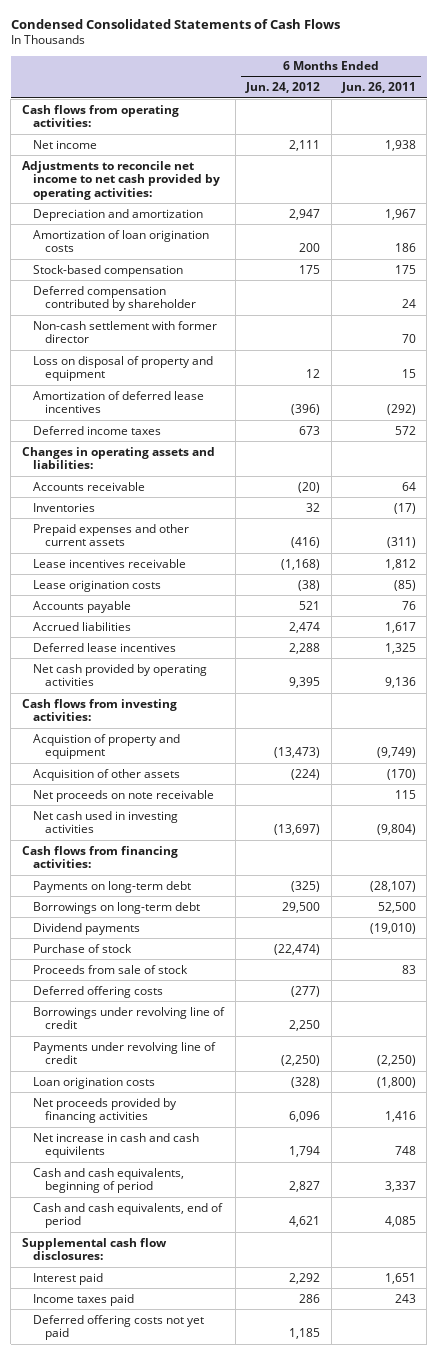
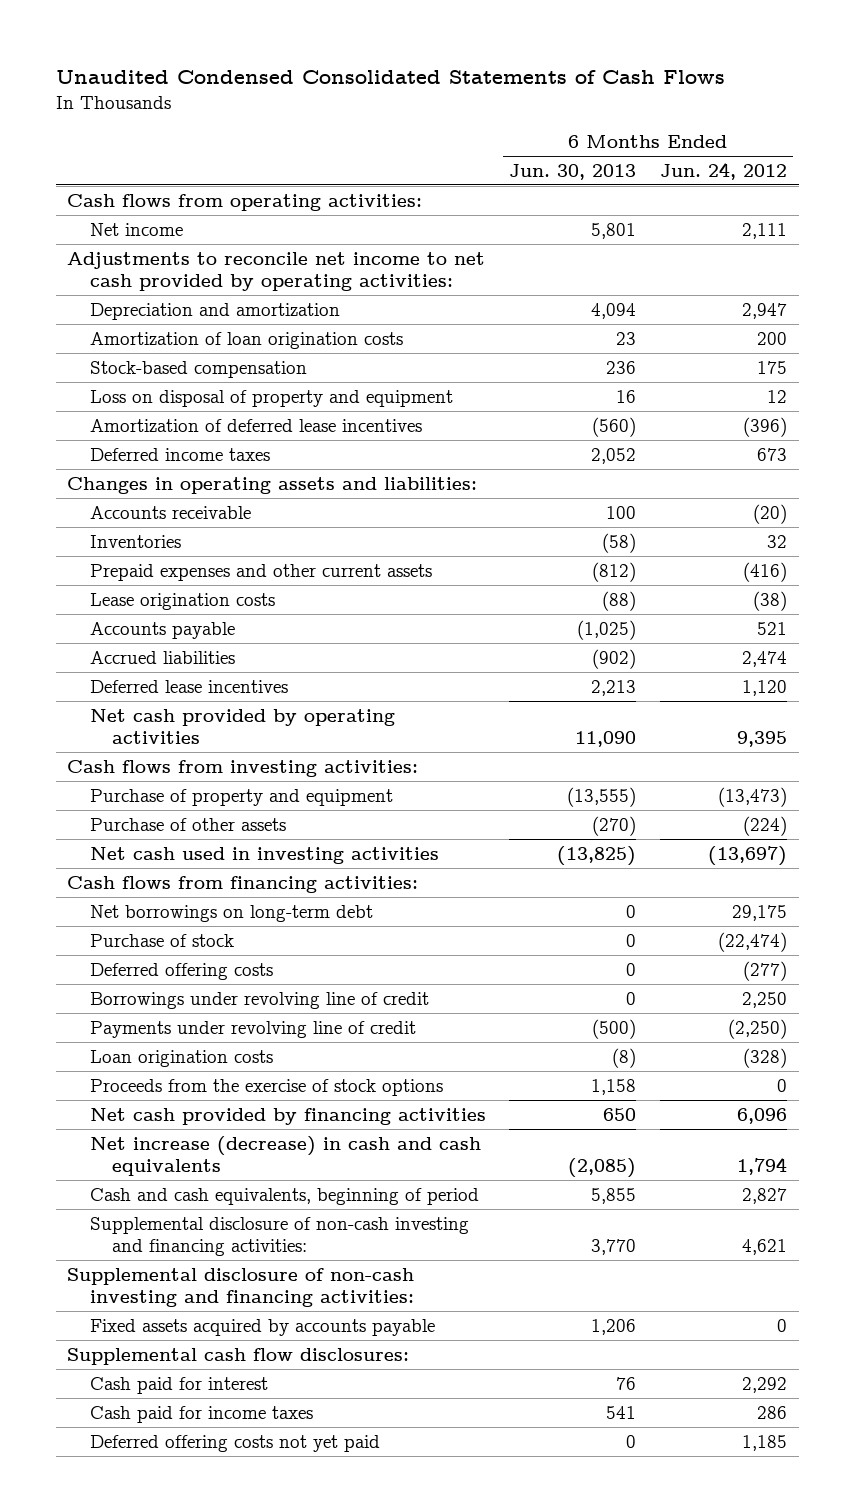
- Condensed Consolidated Statements of Cash Flows
+ Unaudited Condensed Consolidated Statements of Cash Flows
- | 6 Months Ended Jun. 24, 2012 | 6 Months Ended Jun. 26, 2011
+ | 6 Months Ended Jun. 30, 2013 | 6 Months Ended Jun. 24, 2012
- Deferred compensation contributed by shareholder | | 24
- Non-cash settlement with former director | | 70
- Lease incentives receivable | (1,168) | 1,812
- Deferred lease incentives | 2,288 | 1,325
+ Deferred lease incentives | 2,213 | 1,120
- Acquistion of property and equipment | (13,473) | (9,749)
- Acquisition of other assets | (224) | (170)
- Net proceeds on note receivable | | 115
+ Purchase of property and equipment | (13,555) | (13,473)
+ Purchase of other assets | (270) | (224)
- Payments on long-term debt | (325) | (28,107)
- Borrowings on long-term debt | 29,500 | 52,500
- Dividend payments | | (19,010)
+ Net borrowings on long-term debt | 0 | 29,175
- Proceeds from sale of stock | | 83
- Net proceeds provided by financing activities | 6,096 | 1,416
- Net increase in cash and cash equivilents | 1,794 | 748
+ Proceeds from the exercise of stock options | 1,158 | 0
+ Net cash provided by financing activities | 650 | 6,096
+ Net increase (decrease) in cash and cash equivalents | (2,085) | 1,794
- Cash and cash equivalents, end of period | 4,621 | 4,085
+ Supplemental disclosure of non-cash investing and financing activities: | 3,770 | 4,621
+ Supplemental disclosure of non-cash investing and financing activities:
+ Fixed assets acquired by accounts payable | 1,206 | 0
- Interest paid | 2,292 | 1,651
- Income taxes paid | 286 | 243
+ Cash paid for interest | 76 | 2,292
+ Cash paid for income taxes | 541 | 286

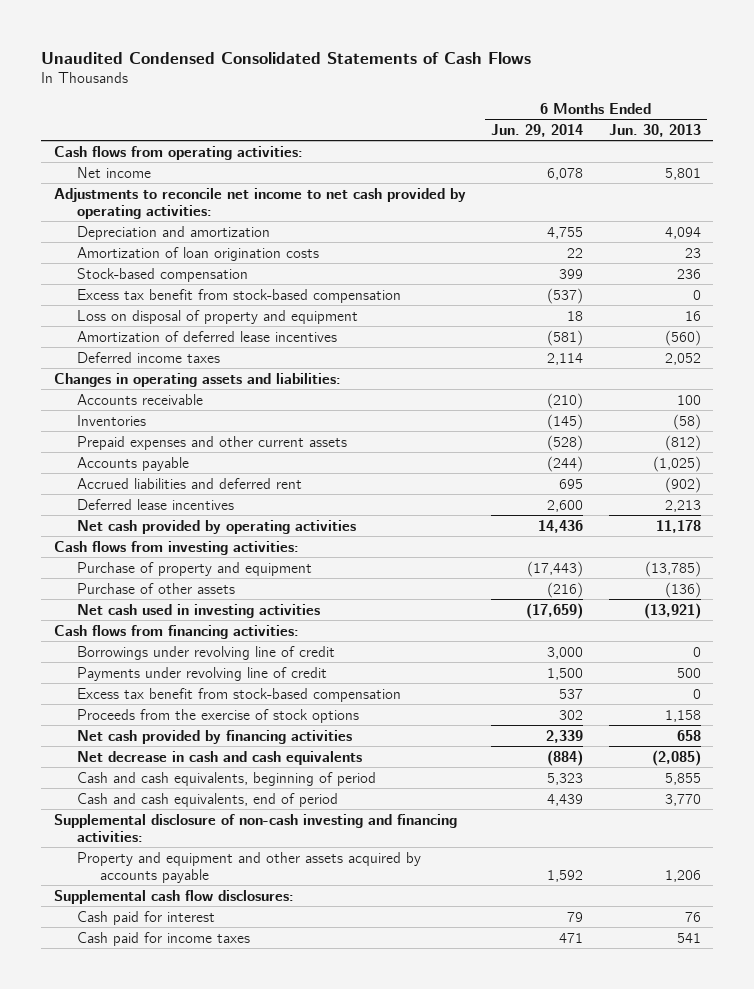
- | 6 Months Ended Jun. 30, 2013 | 6 Months Ended Jun. 24, 2012
+ | 6 Months Ended Jun. 29, 2014 | 6 Months Ended Jun. 30, 2013
+ Excess tax benefit from stock-based compensation | (537) | 0
- Lease origination costs | (88) | (38)
- Accrued liabilities | (902) | 2,474
+ Accrued liabilities and deferred rent | 695 | (902)
- Net cash provided by operating activities | 11,090 | 9,395
+ Net cash provided by operating activities | 14,436 | 11,178
- Purchase of property and equipment | (13,555) | (13,473)
- Purchase of other assets | (270) | (224)
- Net cash used in investing activities | (13,825) | (13,697)
+ Purchase of property and equipment | (17,443) | (13,785)
+ Purchase of other assets | (216) | (136)
+ Net cash used in investing activities | (17,659) | (13,921)
- Net borrowings on long-term debt | 0 | 29,175
- Purchase of stock | 0 | (22,474)
- Deferred offering costs | 0 | (277)
- Payments under revolving line of credit | (500) | (2,250)
- Loan origination costs | (8) | (328)
+ Payments under revolving line of credit | 1,500 | 500
+ Excess tax benefit from stock-based compensation | 537 | 0
- Net cash provided by financing activities | 650 | 6,096
- Net increase (decrease) in cash and cash equivalents | (2,085) | 1,794
+ Net cash provided by financing activities | 2,339 | 658
+ Net decrease in cash and cash equivalents | (884) | (2,085)
- Supplemental disclosure of non-cash investing and financing activities: | 3,770 | 4,621
+ Cash and cash equivalents, end of period | 4,439 | 3,770
- Fixed assets acquired by accounts payable | 1,206 | 0
+ Property and equipment and other assets acquired by accounts payable | 1,592 | 1,206
- Deferred offering costs not yet paid | 0 | 1,185

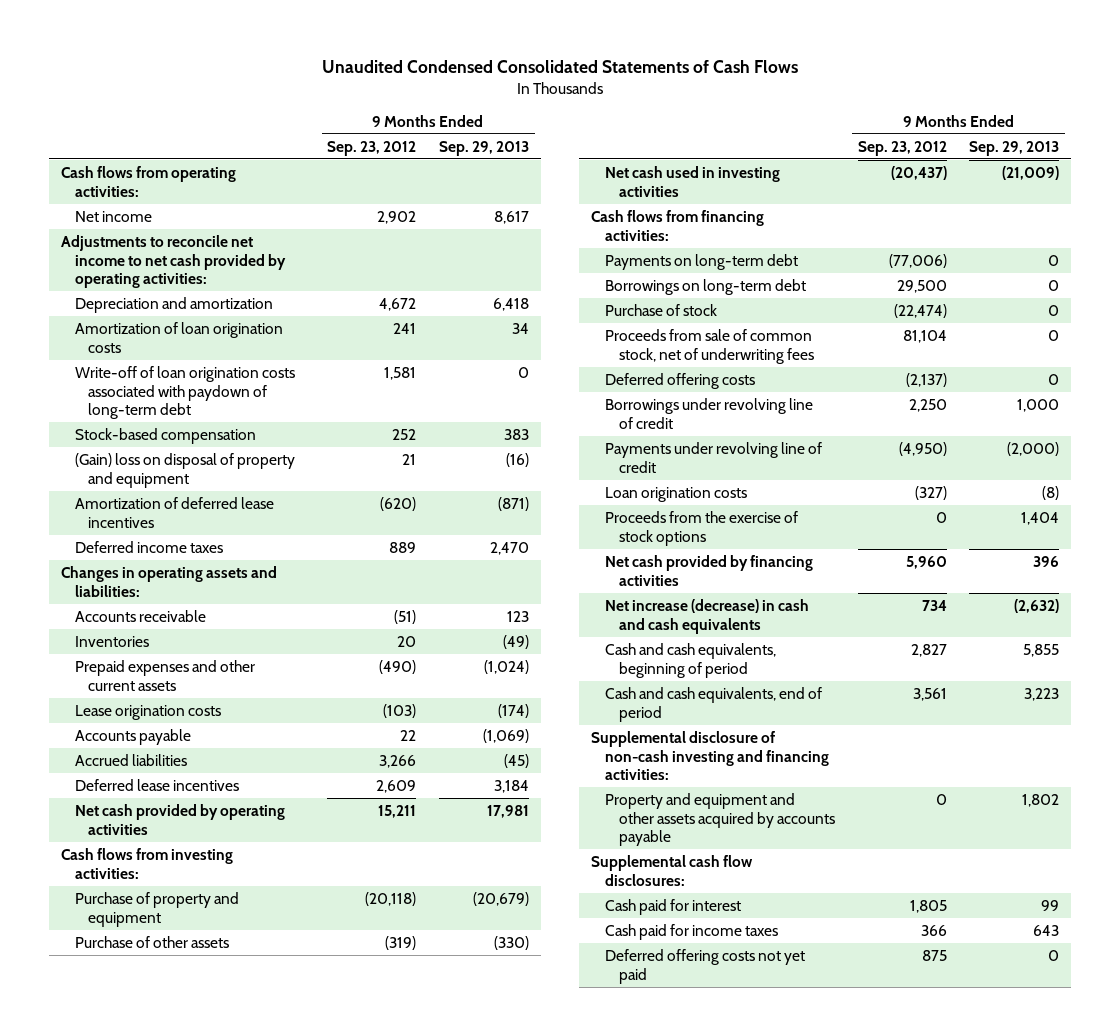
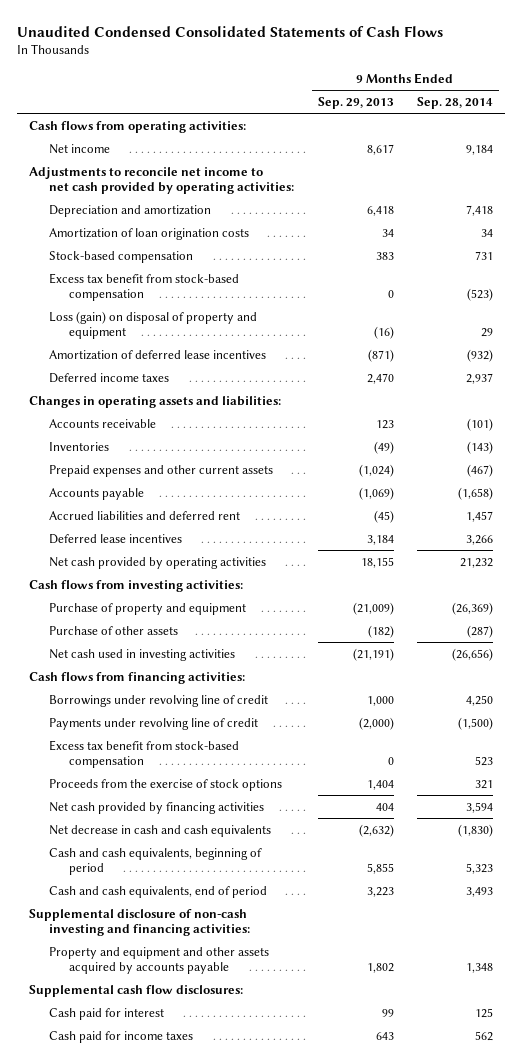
- | 9 Months Ended Sep. 23, 2012 | 9 Months Ended Sep. 29, 2013
+ | 9 Months Ended Sep. 29, 2013 | 9 Months Ended Sep. 28, 2014
- Write-off of loan origination costs associated with paydown of long-term debt | 1,581 | 0
- (Gain) loss on disposal of property and equipment | 21 | (16)
+ Excess tax benefit from stock-based compensation | 0 | (523)
+ Loss (gain) on disposal of property and equipment | (16) | 29
- Lease origination costs | (103) | (174)
- Accrued liabilities | 3,266 | (45)
+ Accrued liabilities and deferred rent | (45) | 1,457
- Net cash provided by operating activities | 15,211 | 17,981
+ Net cash provided by operating activities | 18,155 | 21,232
- Purchase of property and equipment | (20,118) | (20,679)
- Purchase of other assets | (319) | (330)
- Net cash used in investing activities | (20,437) | (21,009)
+ Purchase of property and equipment | (21,009) | (26,369)
+ Purchase of other assets | (182) | (287)
+ Net cash used in investing activities | (21,191) | (26,656)
- Payments on long-term debt | (77,006) | 0
- Borrowings on long-term debt | 29,500 | 0
- Purchase of stock | (22,474) | 0
- Proceeds from sale of common stock, net of underwriting fees | 81,104 | 0
- Deferred offering costs | (2,137) | 0
- Loan origination costs | (327) | (8)
+ Excess tax benefit from stock-based compensation | 0 | 523
- Net cash provided by financing activities | 5,960 | 396
- Net increase (decrease) in cash and cash equivalents | 734 | (2,632)
+ Net cash provided by financing activities | 404 | 3,594
+ Net decrease in cash and cash equivalents | (2,632) | (1,830)
- Deferred offering costs not yet paid | 875 | 0

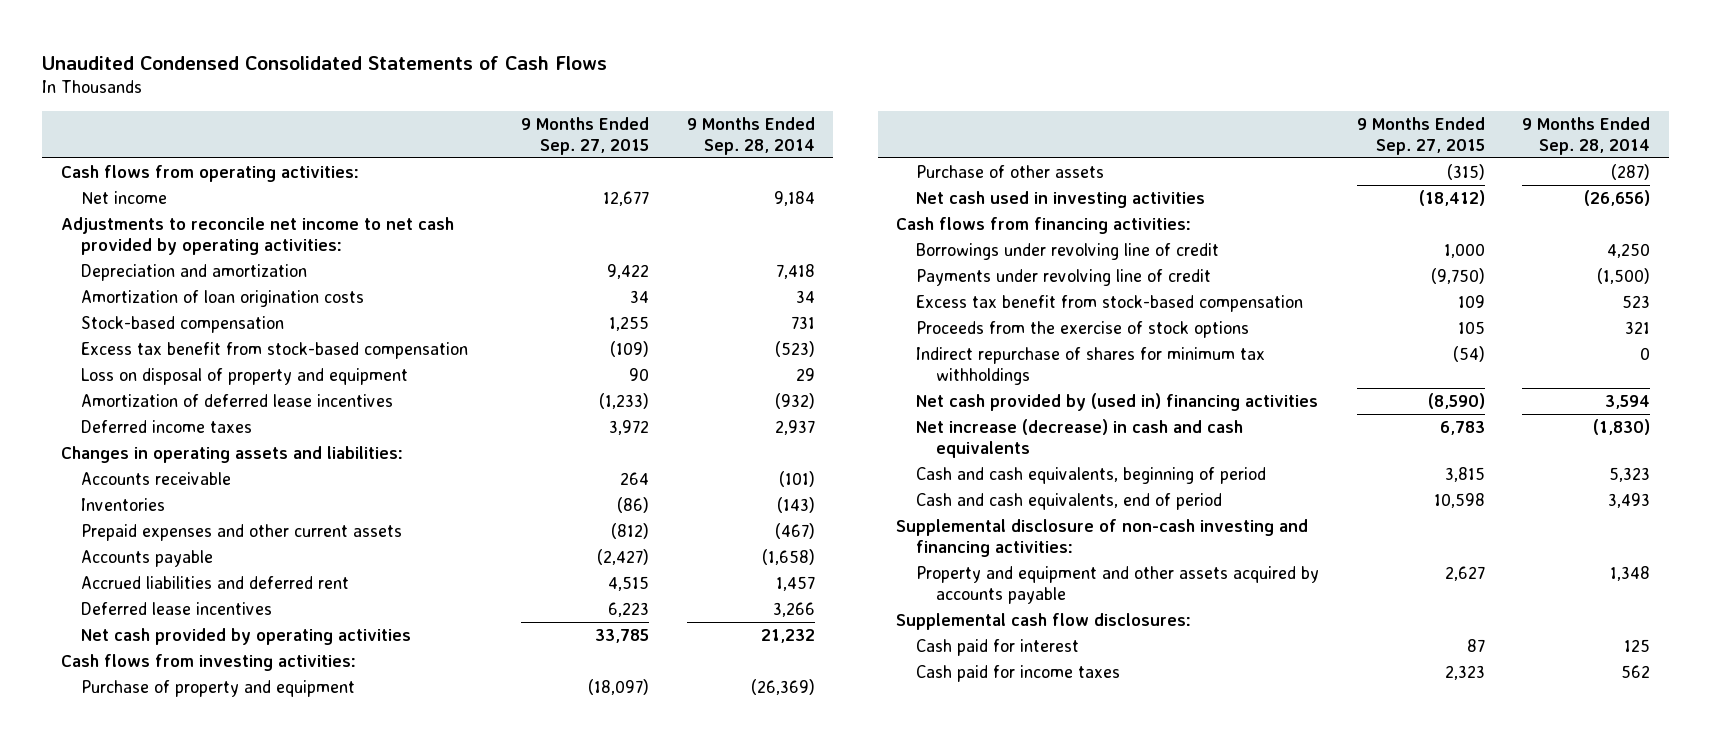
- | 9 Months Ended Sep. 29, 2013 | 9 Months Ended Sep. 28, 2014
+ | 9 Months Ended Sep. 27, 2015 | 9 Months Ended Sep. 28, 2014
- Loss (gain) on disposal of property and equipment | (16) | 29
+ Loss on disposal of property and equipment | 90 | 29
- Net cash provided by financing activities | 404 | 3,594
- Net decrease in cash and cash equivalents | (2,632) | (1,830)
+ Indirect repurchase of shares for minimum tax withholdings | (54) | 0
+ Net cash provided by (used in) financing activities | (8,590) | 3,594
+ Net increase (decrease) in cash and cash equivalents | 6,783 | (1,830)

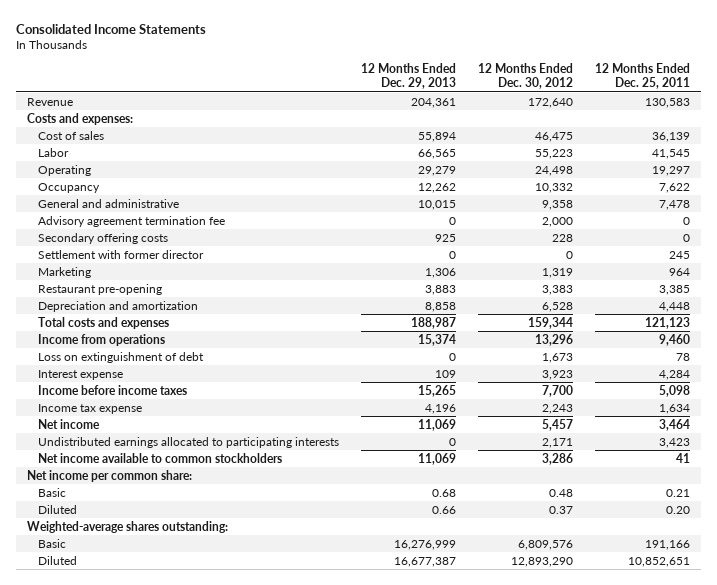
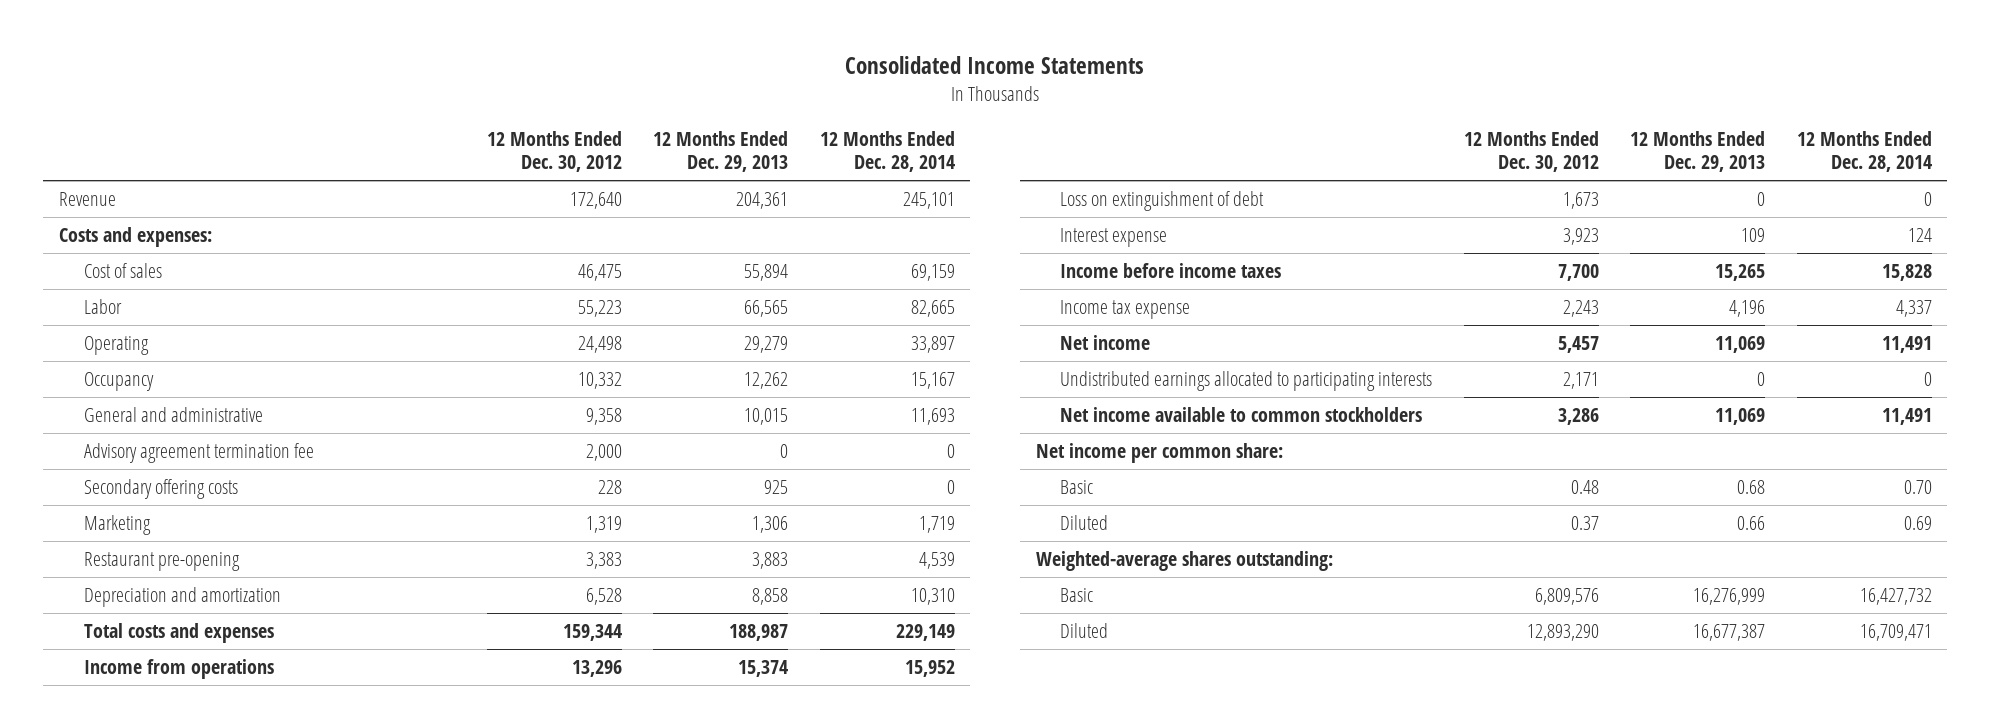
- | 12 Months Ended Dec. 29, 2013 | 12 Months Ended Dec. 30, 2012 | 12 Months Ended Dec. 25, 2011
+ | 12 Months Ended Dec. 30, 2012 | 12 Months Ended Dec. 29, 2013 | 12 Months Ended Dec. 28, 2014
- Settlement with former director | 0 | 0 | 245

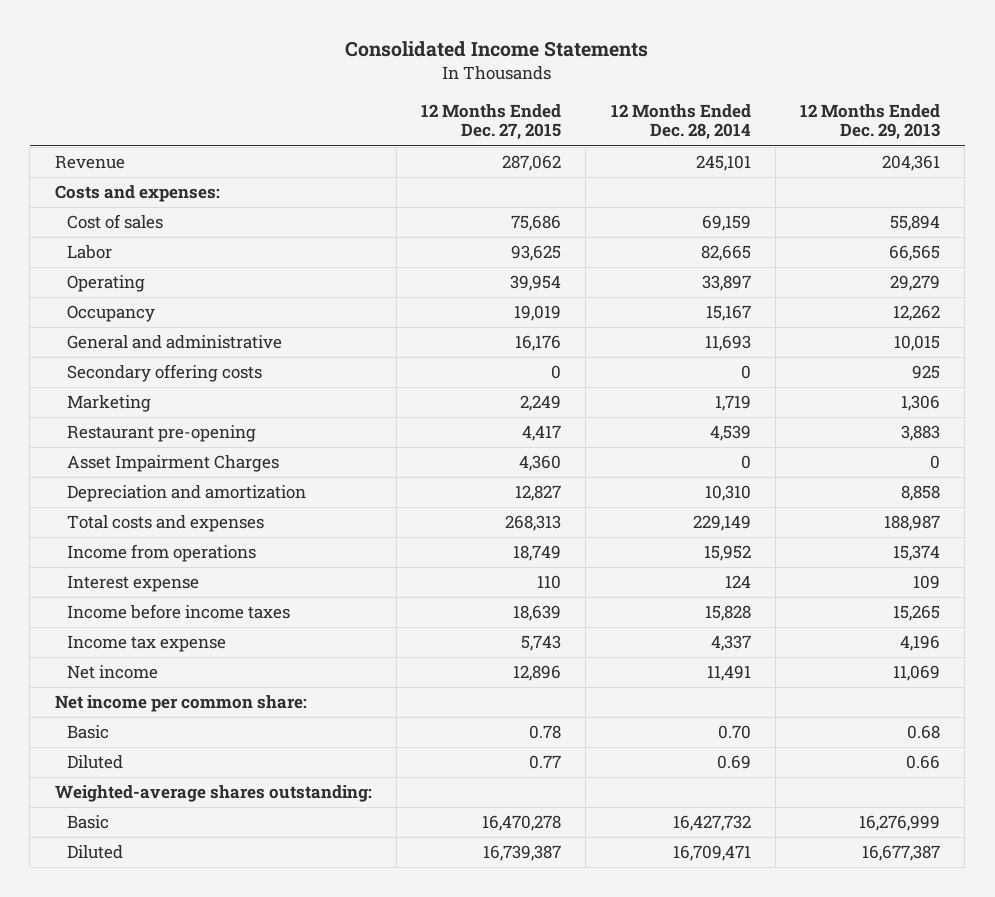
- | 12 Months Ended Dec. 30, 2012 | 12 Months Ended Dec. 29, 2013 | 12 Months Ended Dec. 28, 2014
+ | 12 Months Ended Dec. 27, 2015 | 12 Months Ended Dec. 28, 2014 | 12 Months Ended Dec. 29, 2013
- Advisory agreement termination fee | 2,000 | 0 | 0
+ Asset Impairment Charges | 4,360 | 0 | 0
- Loss on extinguishment of debt | 1,673 | 0 | 0
- Undistributed earnings allocated to participating interests | 2,171 | 0 | 0
- Net income available to common stockholders | 3,286 | 11,069 | 11,491

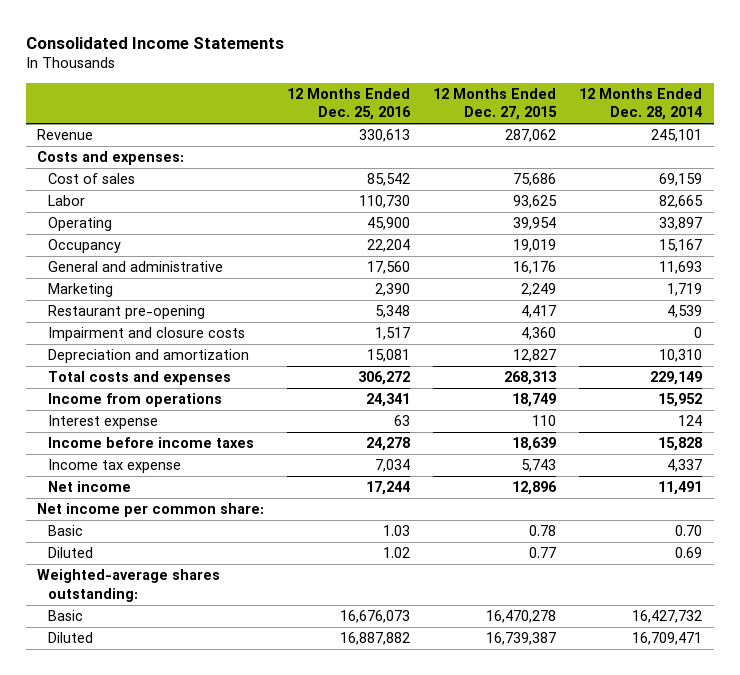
- | 12 Months Ended Dec. 27, 2015 | 12 Months Ended Dec. 28, 2014 | 12 Months Ended Dec. 29, 2013
+ | 12 Months Ended Dec. 25, 2016 | 12 Months Ended Dec. 27, 2015 | 12 Months Ended Dec. 28, 2014
- Secondary offering costs | 0 | 0 | 925
- Asset Impairment Charges | 4,360 | 0 | 0
+ Impairment and closure costs | 1,517 | 4,360 | 0

